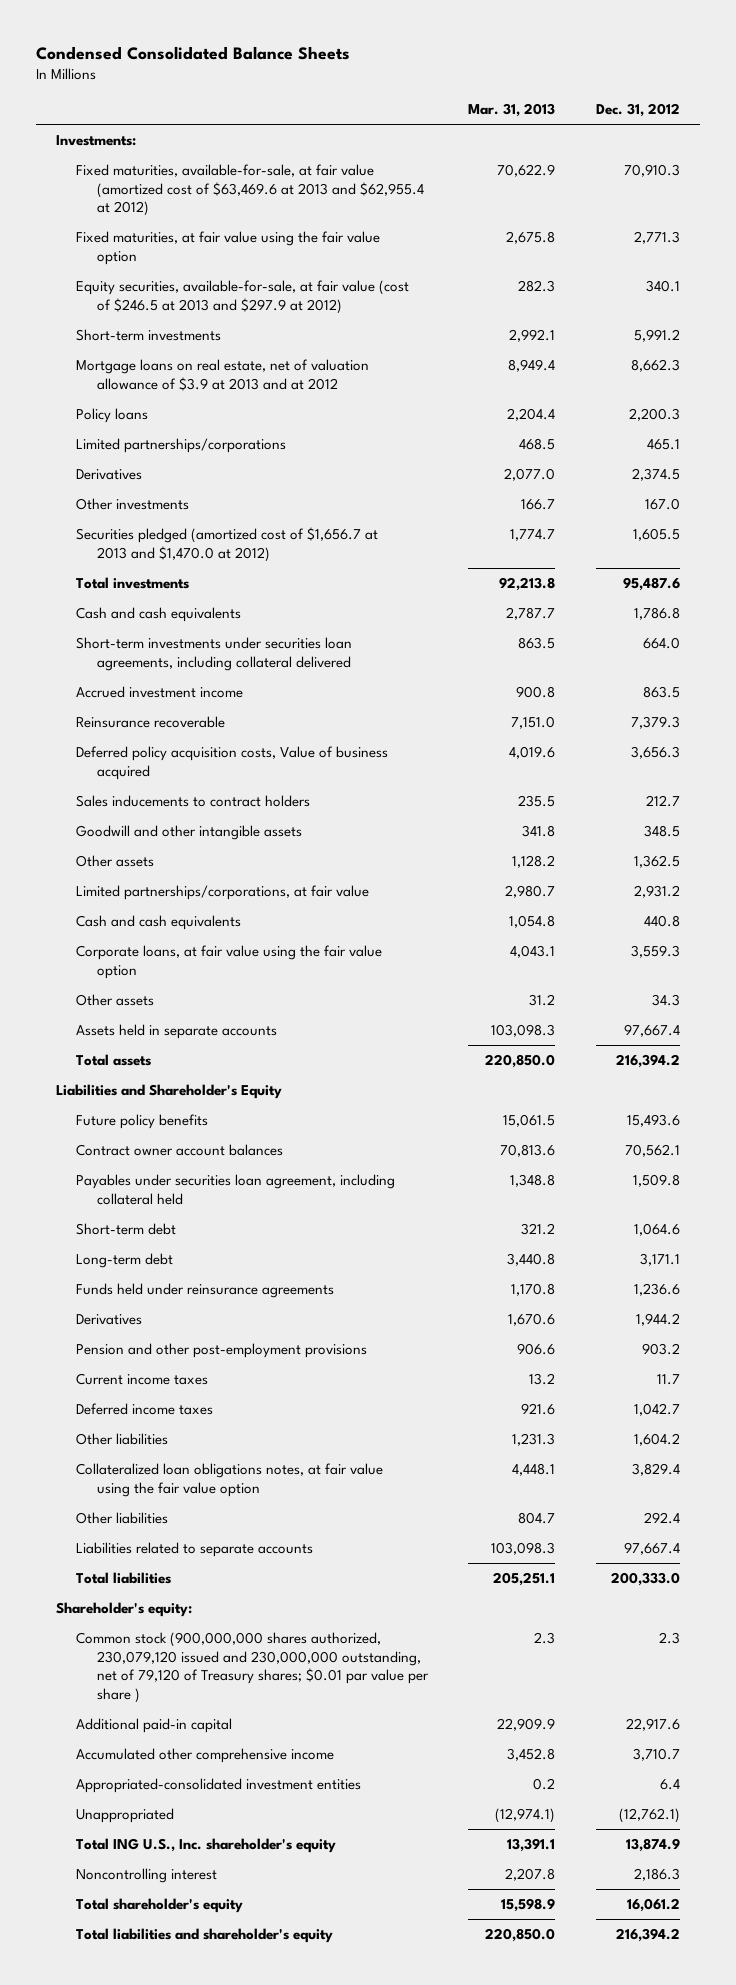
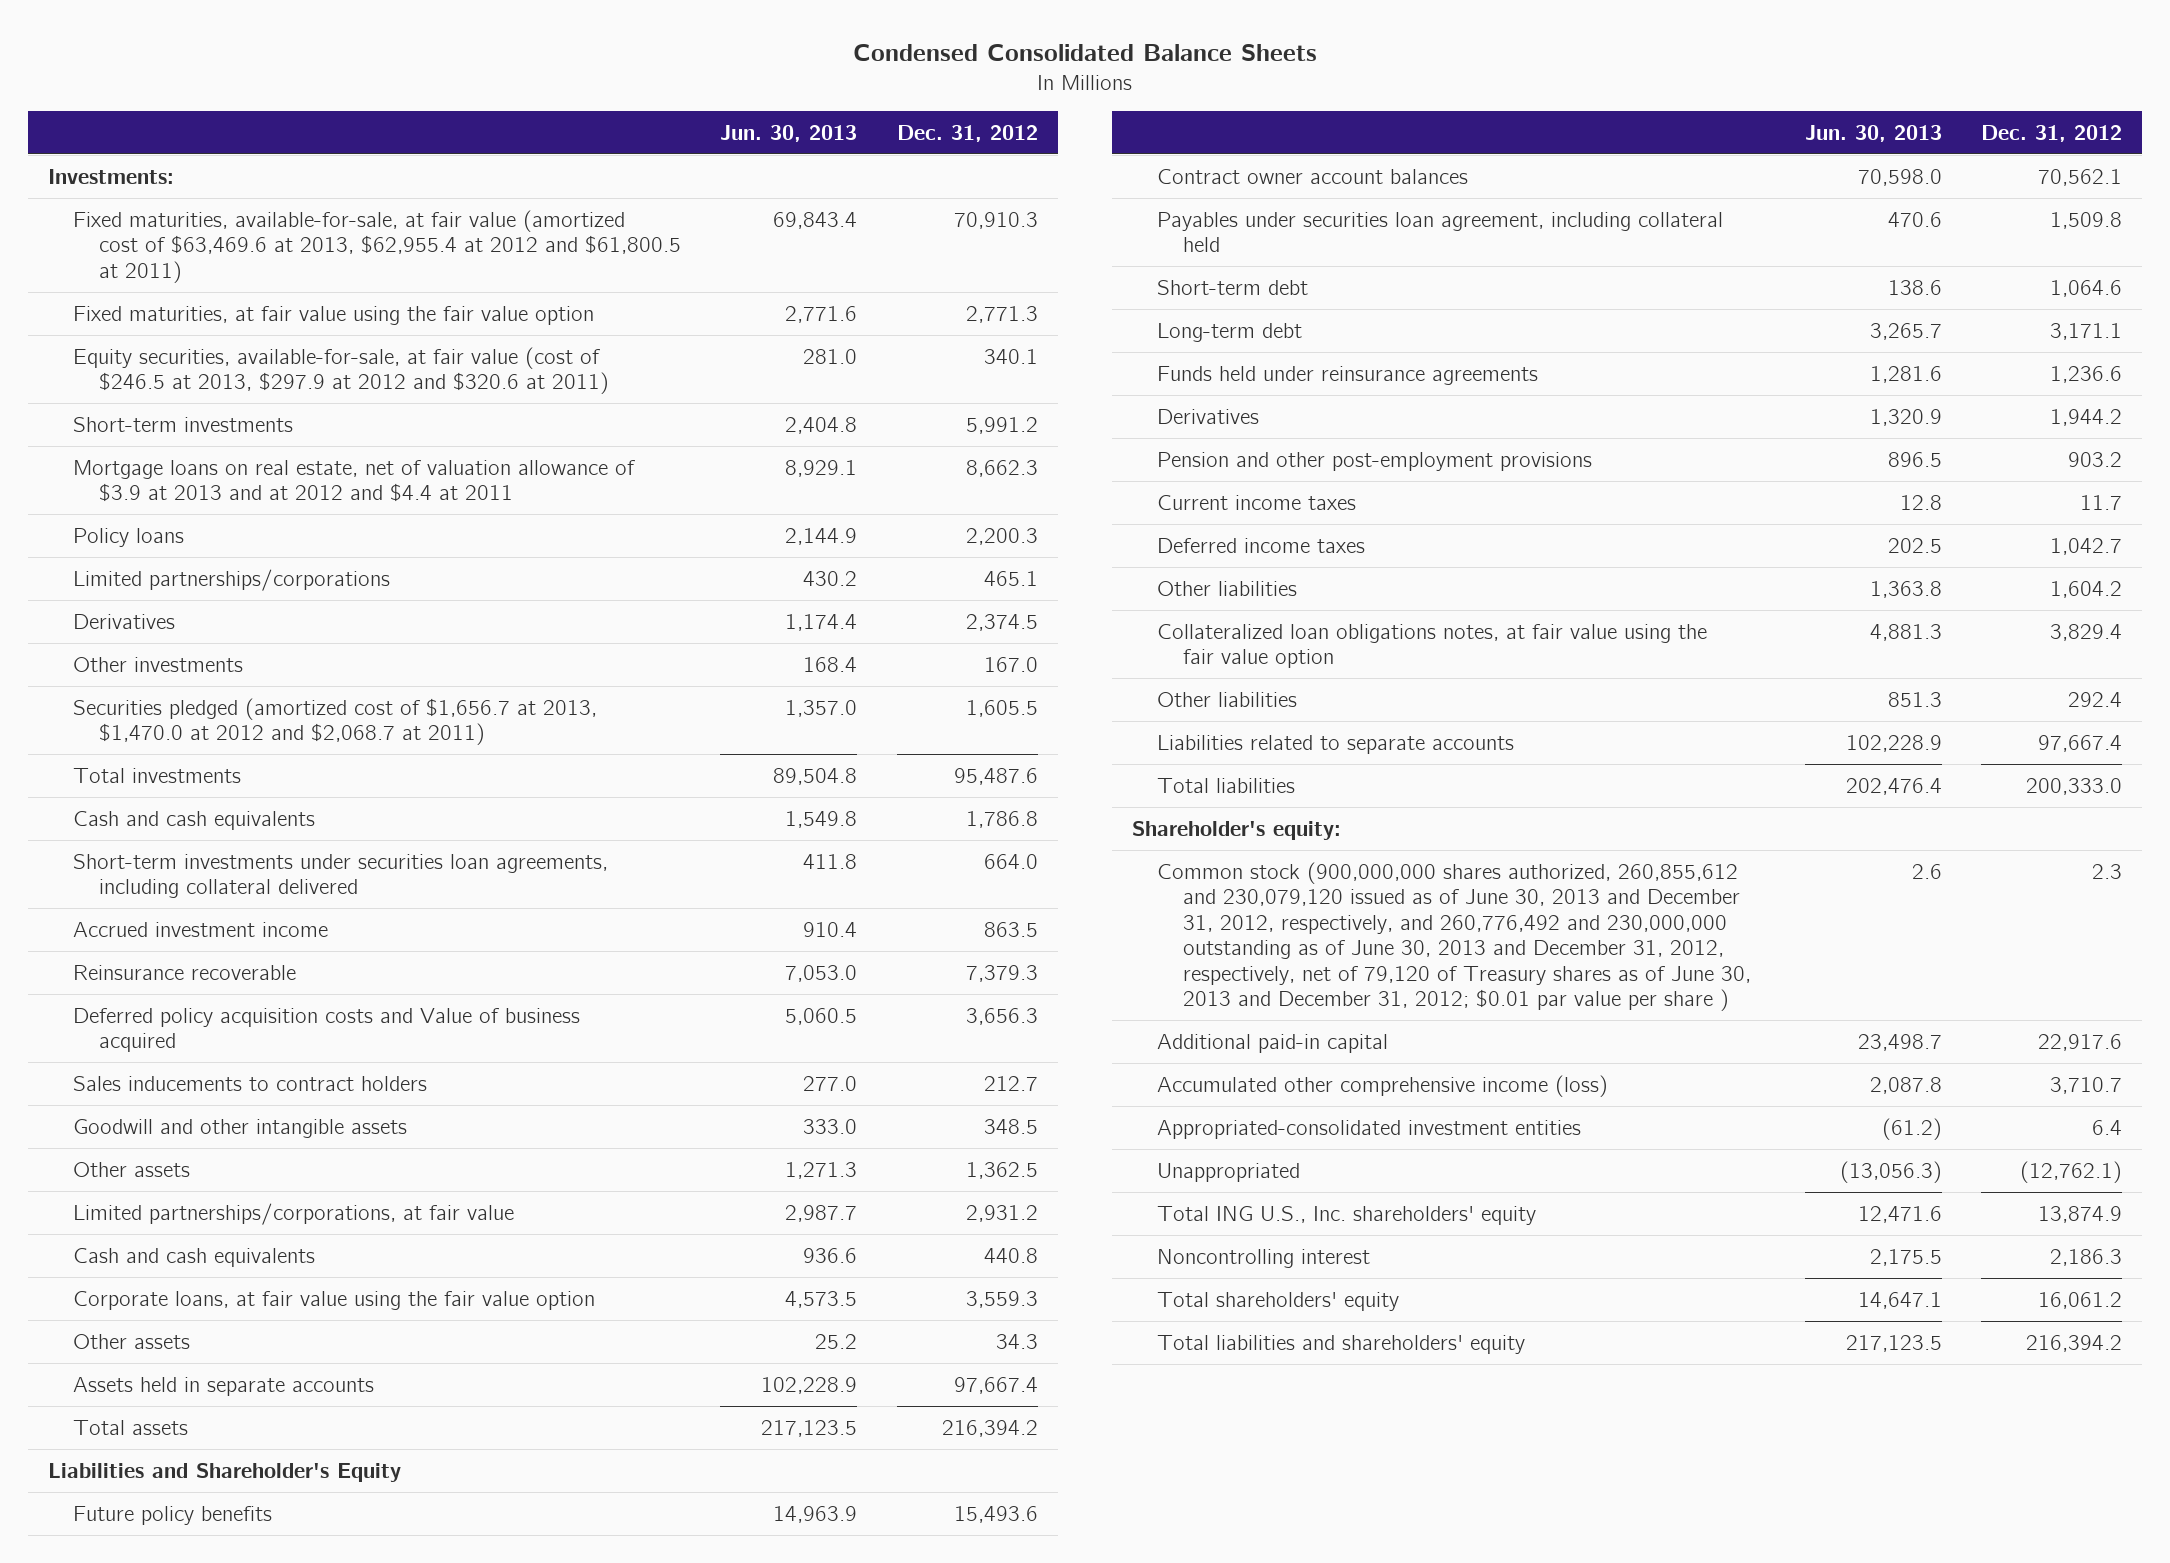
- | Mar. 31, 2013 | Dec. 31, 2012
+ | Jun. 30, 2013 | Dec. 31, 2012
- Fixed maturities, available-for-sale, at fair value (amortized cost of $63,469.6 at 2013 and $62,955.4 at 2012) | 70,622.9 | 70,910.3
+ Fixed maturities, available-for-sale, at fair value (amortized cost of $63,469.6 at 2013, $62,955.4 at 2012 and $61,800.5 at 2011) | 69,843.4 | 70,910.3
- Equity securities, available-for-sale, at fair value (cost of $246.5 at 2013 and $297.9 at 2012) | 282.3 | 340.1
+ Equity securities, available-for-sale, at fair value (cost of $246.5 at 2013, $297.9 at 2012 and $320.6 at 2011) | 281.0 | 340.1
- Mortgage loans on real estate, net of valuation allowance of $3.9 at 2013 and at 2012 | 8,949.4 | 8,662.3
+ Mortgage loans on real estate, net of valuation allowance of $3.9 at 2013 and at 2012 and $4.4 at 2011 | 8,929.1 | 8,662.3
- Securities pledged (amortized cost of $1,656.7 at 2013 and $1,470.0 at 2012) | 1,774.7 | 1,605.5
+ Securities pledged (amortized cost of $1,656.7 at 2013, $1,470.0 at 2012 and $2,068.7 at 2011) | 1,357.0 | 1,605.5
- Deferred policy acquisition costs, Value of business acquired | 4,019.6 | 3,656.3
+ Deferred policy acquisition costs and Value of business acquired | 5,060.5 | 3,656.3
- Common stock (900,000,000 shares authorized, 230,079,120 issued and 230,000,000 outstanding, net of 79,120 of Treasury shares; $0.01 par value per share ) | 2.3 | 2.3
+ Common stock (900,000,000 shares authorized, 260,855,612 and 230,079,120 issued as of June 30, 2013 and December 31, 2012, respectively, and 260,776,492 and 230,000,000 outstanding as of June 30, 2013 and December 31, 2012, respectively, net of 79,120 of Treasury shares as of June 30, 2013 and December 31, 2012; $0.01 par value per share ) | 2.6 | 2.3
- Accumulated other comprehensive income | 3,452.8 | 3,710.7
+ Accumulated other comprehensive income (loss) | 2,087.8 | 3,710.7
- Total ING U.S., Inc. shareholder's equity | 13,391.1 | 13,874.9
+ Total ING U.S., Inc. shareholders' equity | 12,471.6 | 13,874.9
- Total shareholder's equity | 15,598.9 | 16,061.2
- Total liabilities and shareholder's equity | 220,850.0 | 216,394.2
+ Total shareholders' equity | 14,647.1 | 16,061.2
+ Total liabilities and shareholders' equity | 217,123.5 | 216,394.2

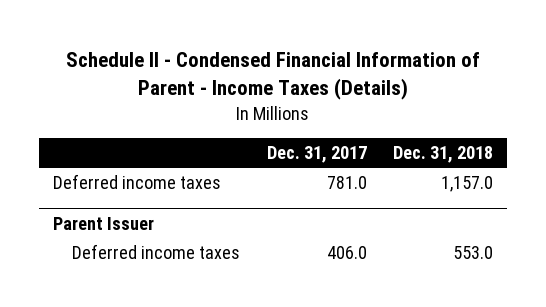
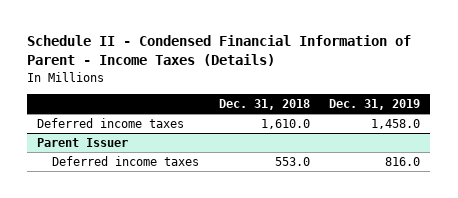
- | Dec. 31, 2017 | Dec. 31, 2018
+ | Dec. 31, 2018 | Dec. 31, 2019
- Deferred income taxes | 781.0 | 1,157.0
+ Deferred income taxes | 1,610.0 | 1,458.0

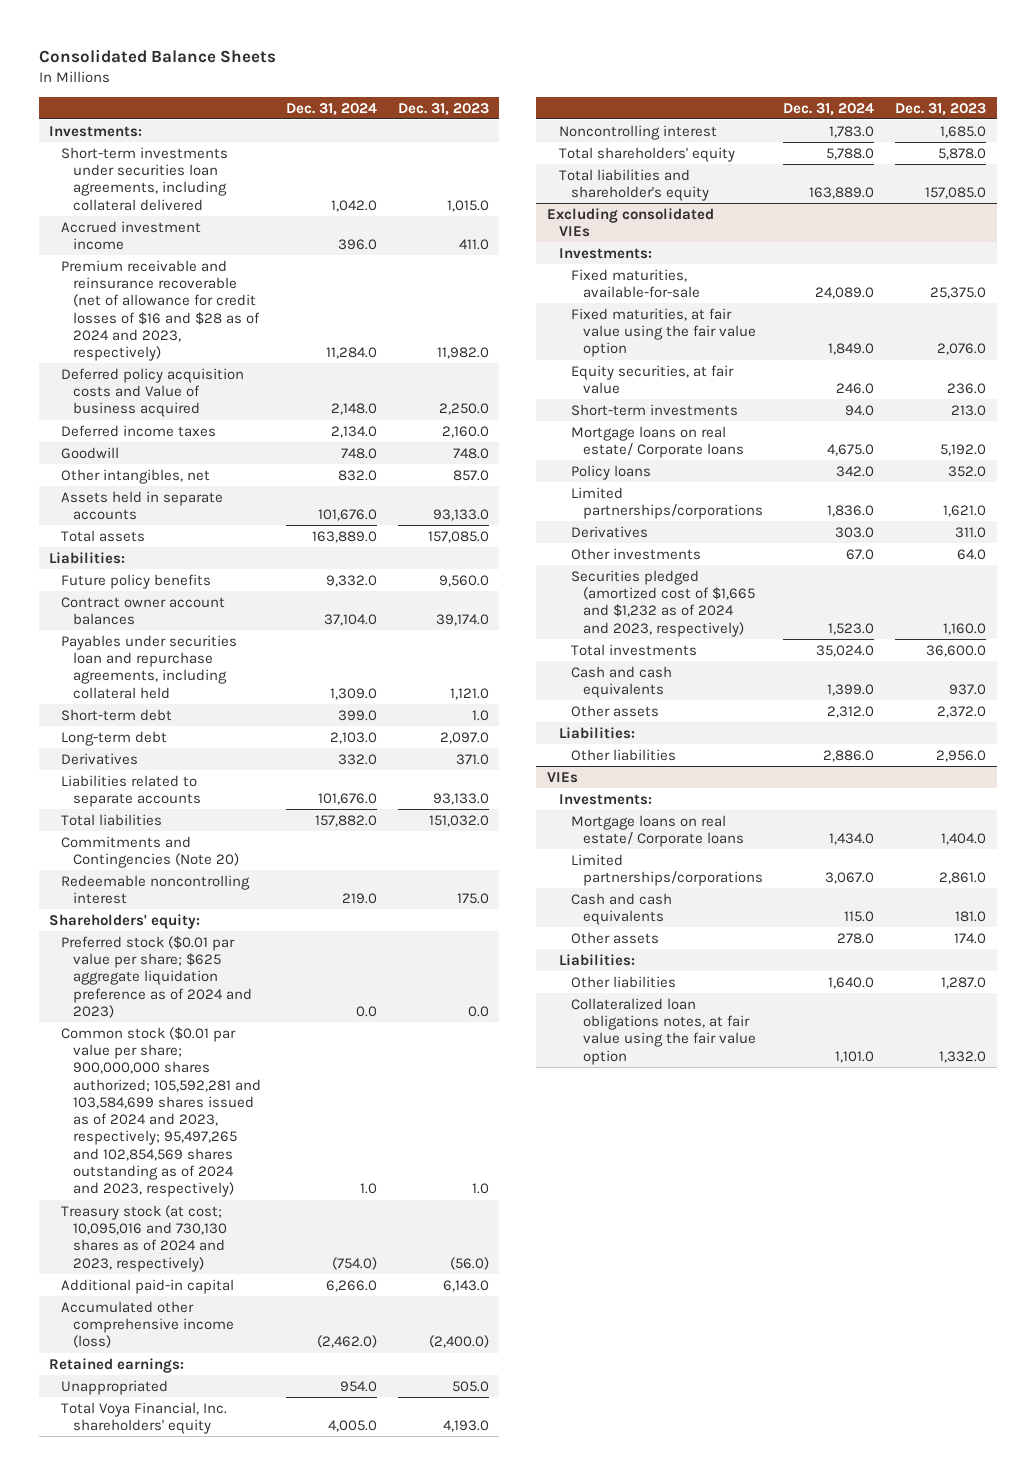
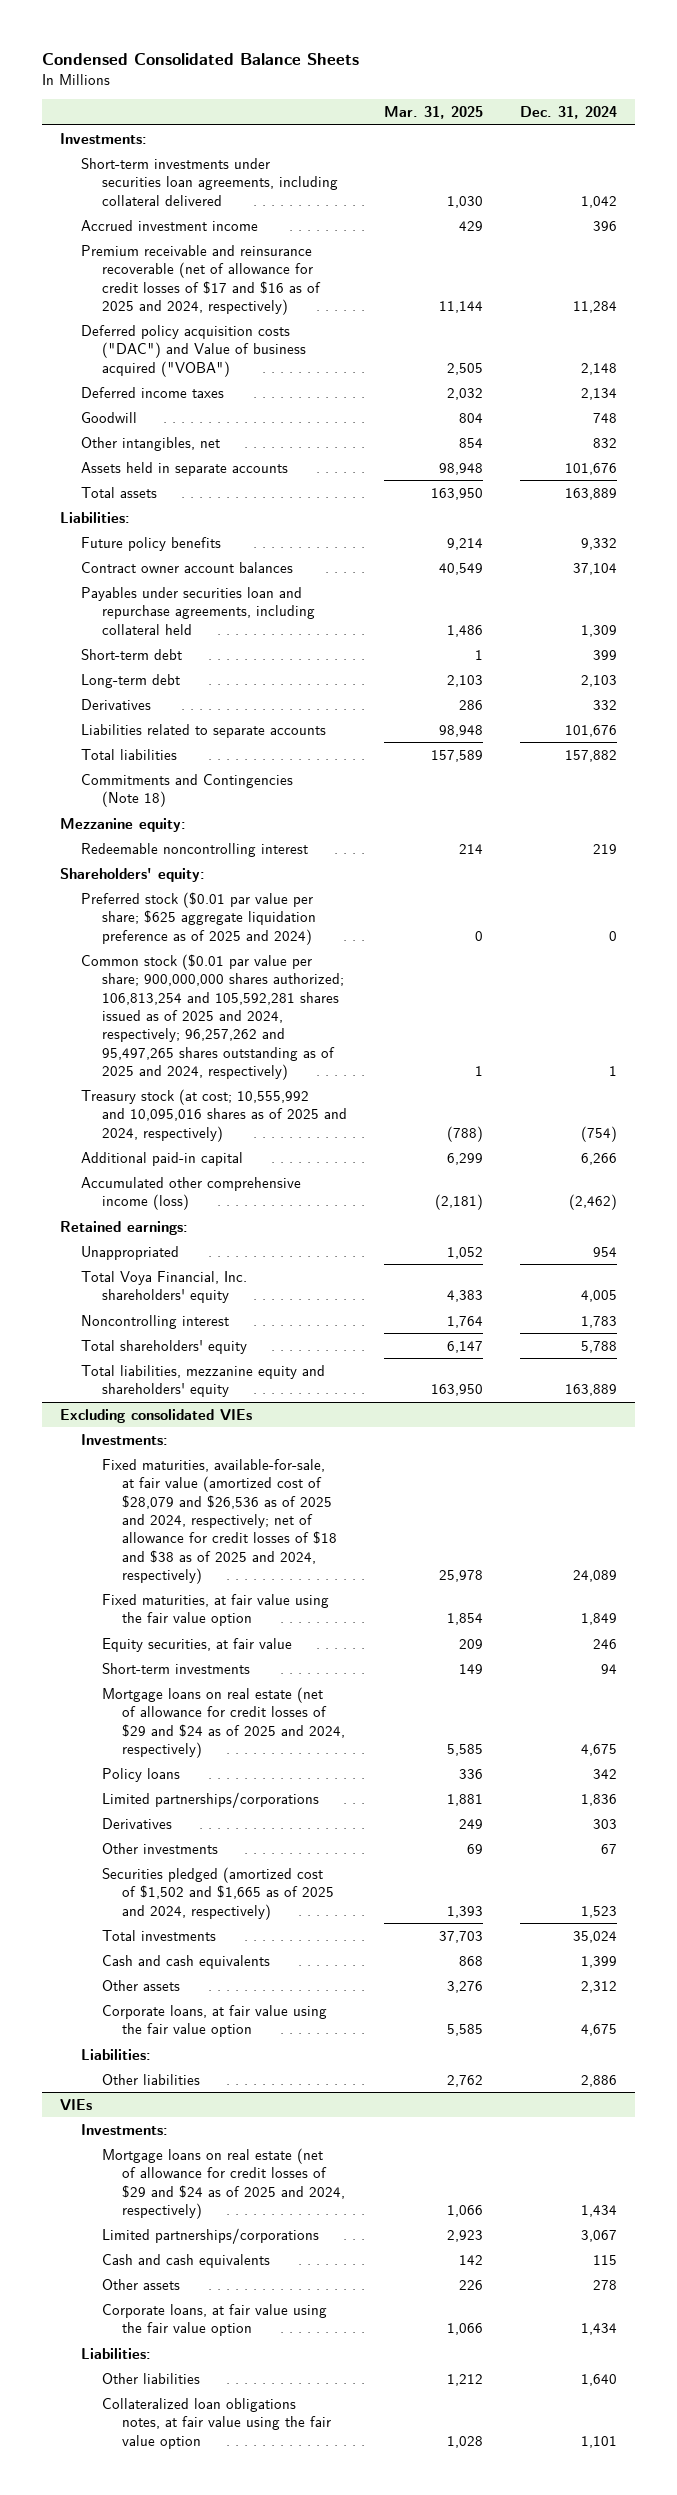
- Consolidated Balance Sheets
+ Condensed Consolidated Balance Sheets
- | Dec. 31, 2024 | Dec. 31, 2023
+ | Mar. 31, 2025 | Dec. 31, 2024
- Short-term investments under securities loan agreements, including collateral delivered | 1,042.0 | 1,015.0
- Accrued investment income | 396.0 | 411.0
- Premium receivable and reinsurance recoverable (net of allowance for credit losses of $16 and $28 as of 2024 and 2023, respectively) | 11,284.0 | 11,982.0
- Deferred policy acquisition costs and Value of business acquired | 2,148.0 | 2,250.0
- Deferred income taxes | 2,134.0 | 2,160.0
- Goodwill | 748.0 | 748.0
- Other intangibles, net | 832.0 | 857.0
- Assets held in separate accounts | 101,676.0 | 93,133.0
- Total assets | 163,889.0 | 157,085.0
+ Short-term investments under securities loan agreements, including collateral delivered | 1,030 | 1,042
+ Accrued investment income | 429 | 396
+ Premium receivable and reinsurance recoverable (net of allowance for credit losses of $17 and $16 as of 2025 and 2024, respectively) | 11,144 | 11,284
+ Deferred policy acquisition costs ("DAC") and Value of business acquired ("VOBA") | 2,505 | 2,148
+ Deferred income taxes | 2,032 | 2,134
+ Goodwill | 804 | 748
+ Other intangibles, net | 854 | 832
+ Assets held in separate accounts | 98,948 | 101,676
+ Total assets | 163,950 | 163,889
- Future policy benefits | 9,332.0 | 9,560.0
- Contract owner account balances | 37,104.0 | 39,174.0
- Payables under securities loan and repurchase agreements, including collateral held | 1,309.0 | 1,121.0
- Short-term debt | 399.0 | 1.0
- Long-term debt | 2,103.0 | 2,097.0
- Derivatives | 332.0 | 371.0
- Liabilities related to separate accounts | 101,676.0 | 93,133.0
- Total liabilities | 157,882.0 | 151,032.0
- Commitments and Contingencies (Note 20)
- Redeemable noncontrolling interest | 219.0 | 175.0
+ Future policy benefits | 9,214 | 9,332
+ Contract owner account balances | 40,549 | 37,104
+ Payables under securities loan and repurchase agreements, including collateral held | 1,486 | 1,309
+ Short-term debt | 1 | 399
+ Long-term debt | 2,103 | 2,103
+ Derivatives | 286 | 332
+ Liabilities related to separate accounts | 98,948 | 101,676
+ Total liabilities | 157,589 | 157,882
+ Commitments and Contingencies (Note 18)
+ Mezzanine equity:
+ Redeemable noncontrolling interest | 214 | 219
- Preferred stock ($0.01 par value per share; $625 aggregate liquidation preference as of 2024 and 2023) | 0.0 | 0.0
- Common stock ($0.01 par value per share; 900,000,000 shares authorized; 105,592,281 and 103,584,699 shares issued as of 2024 and 2023, respectively; 95,497,265 and 102,854,569 shares outstanding as of 2024 and 2023, respectively) | 1.0 | 1.0
- Treasury stock (at cost; 10,095,016 and 730,130 shares as of 2024 and 2023, respectively) | (754.0) | (56.0)
- Additional paid-in capital | 6,266.0 | 6,143.0
- Accumulated other comprehensive income (loss) | (2,462.0) | (2,400.0)
+ Preferred stock ($0.01 par value per share; $625 aggregate liquidation preference as of 2025 and 2024) | 0 | 0
+ Common stock ($0.01 par value per share; 900,000,000 shares authorized; 106,813,254 and 105,592,281 shares issued as of 2025 and 2024, respectively; 96,257,262 and 95,497,265 shares outstanding as of 2025 and 2024, respectively) | 1 | 1
+ Treasury stock (at cost; 10,555,992 and 10,095,016 shares as of 2025 and 2024, respectively) | (788) | (754)
+ Additional paid-in capital | 6,299 | 6,266
+ Accumulated other comprehensive income (loss) | (2,181) | (2,462)
- Unappropriated | 954.0 | 505.0
- Total Voya Financial, Inc. shareholders' equity | 4,005.0 | 4,193.0
- Noncontrolling interest | 1,783.0 | 1,685.0
- Total shareholders' equity | 5,788.0 | 5,878.0
- Total liabilities and shareholder's equity | 163,889.0 | 157,085.0
+ Unappropriated | 1,052 | 954
+ Total Voya Financial, Inc. shareholders' equity | 4,383 | 4,005
+ Noncontrolling interest | 1,764 | 1,783
+ Total shareholders' equity | 6,147 | 5,788
+ Total liabilities, mezzanine equity and shareholders' equity | 163,950 | 163,889
@ Excluding consolidated VIEs
- Fixed maturities, available-for-sale | 24,089.0 | 25,375.0
- Fixed maturities, at fair value using the fair value option | 1,849.0 | 2,076.0
- Equity securities, at fair value | 246.0 | 236.0
- Short-term investments | 94.0 | 213.0
- Mortgage loans on real estate/ Corporate loans | 4,675.0 | 5,192.0
- Policy loans | 342.0 | 352.0
- Limited partnerships/corporations | 1,836.0 | 1,621.0
- Derivatives | 303.0 | 311.0
- Other investments | 67.0 | 64.0
- Securities pledged (amortized cost of $1,665 and $1,232 as of 2024 and 2023, respectively) | 1,523.0 | 1,160.0
- Total investments | 35,024.0 | 36,600.0
- Cash and cash equivalents | 1,399.0 | 937.0
- Other assets | 2,312.0 | 2,372.0
+ Fixed maturities, available-for-sale, at fair value (amortized cost of $28,079 and $26,536 as of 2025 and 2024, respectively; net of allowance for credit losses of $18 and $38 as of 2025 and 2024, respectively) | 25,978 | 24,089
+ Fixed maturities, at fair value using the fair value option | 1,854 | 1,849
+ Equity securities, at fair value | 209 | 246
+ Short-term investments | 149 | 94
+ Mortgage loans on real estate (net of allowance for credit losses of $29 and $24 as of 2025 and 2024, respectively) | 5,585 | 4,675
+ Policy loans | 336 | 342
+ Limited partnerships/corporations | 1,881 | 1,836
+ Derivatives | 249 | 303
+ Other investments | 69 | 67
+ Securities pledged (amortized cost of $1,502 and $1,665 as of 2025 and 2024, respectively) | 1,393 | 1,523
+ Total investments | 37,703 | 35,024
+ Cash and cash equivalents | 868 | 1,399
+ Other assets | 3,276 | 2,312
+ Corporate loans, at fair value using the fair value option | 5,585 | 4,675
- Other liabilities | 2,886.0 | 2,956.0
+ Other liabilities | 2,762 | 2,886
@ VIEs
- Mortgage loans on real estate/ Corporate loans | 1,434.0 | 1,404.0
- Limited partnerships/corporations | 3,067.0 | 2,861.0
- Cash and cash equivalents | 115.0 | 181.0
- Other assets | 278.0 | 174.0
+ Mortgage loans on real estate (net of allowance for credit losses of $29 and $24 as of 2025 and 2024, respectively) | 1,066 | 1,434
+ Limited partnerships/corporations | 2,923 | 3,067
+ Cash and cash equivalents | 142 | 115
+ Other assets | 226 | 278
+ Corporate loans, at fair value using the fair value option | 1,066 | 1,434
- Other liabilities | 1,640.0 | 1,287.0
- Collateralized loan obligations notes, at fair value using the fair value option | 1,101.0 | 1,332.0
+ Other liabilities | 1,212 | 1,640
+ Collateralized loan obligations notes, at fair value using the fair value option | 1,028 | 1,101

